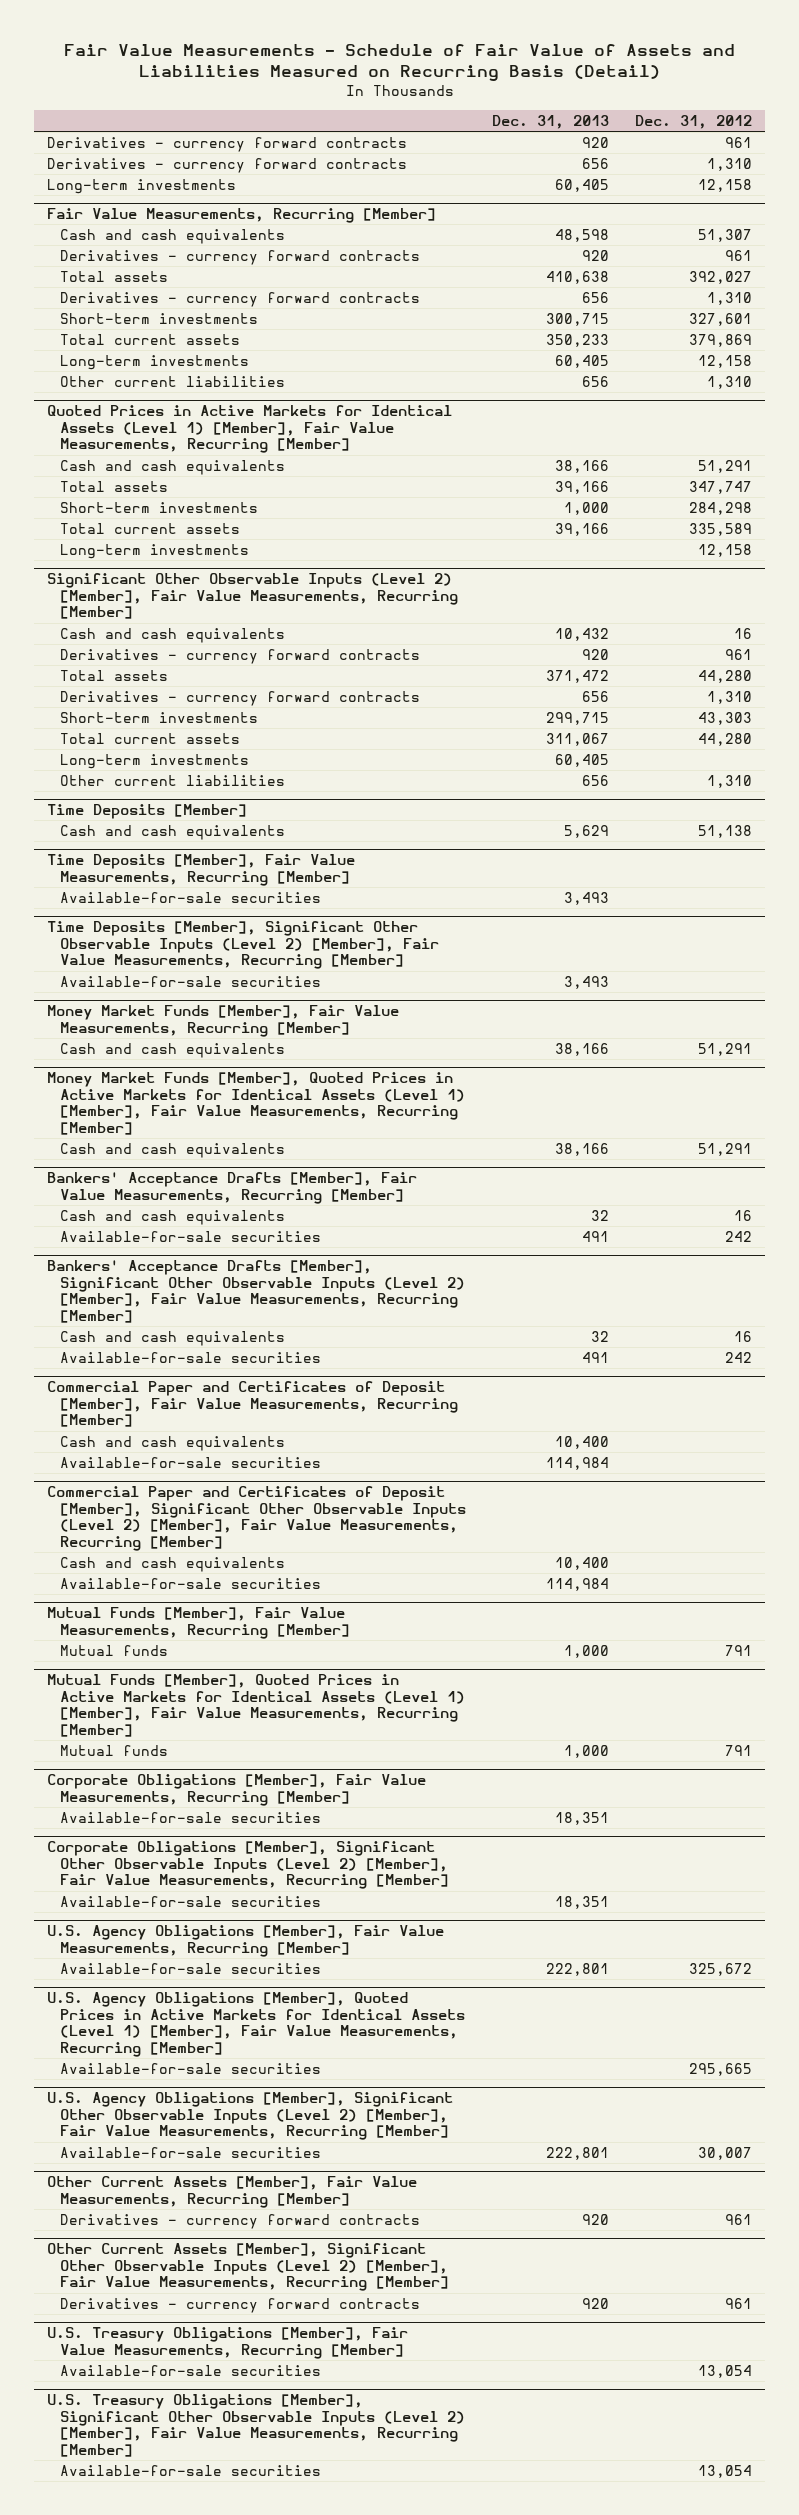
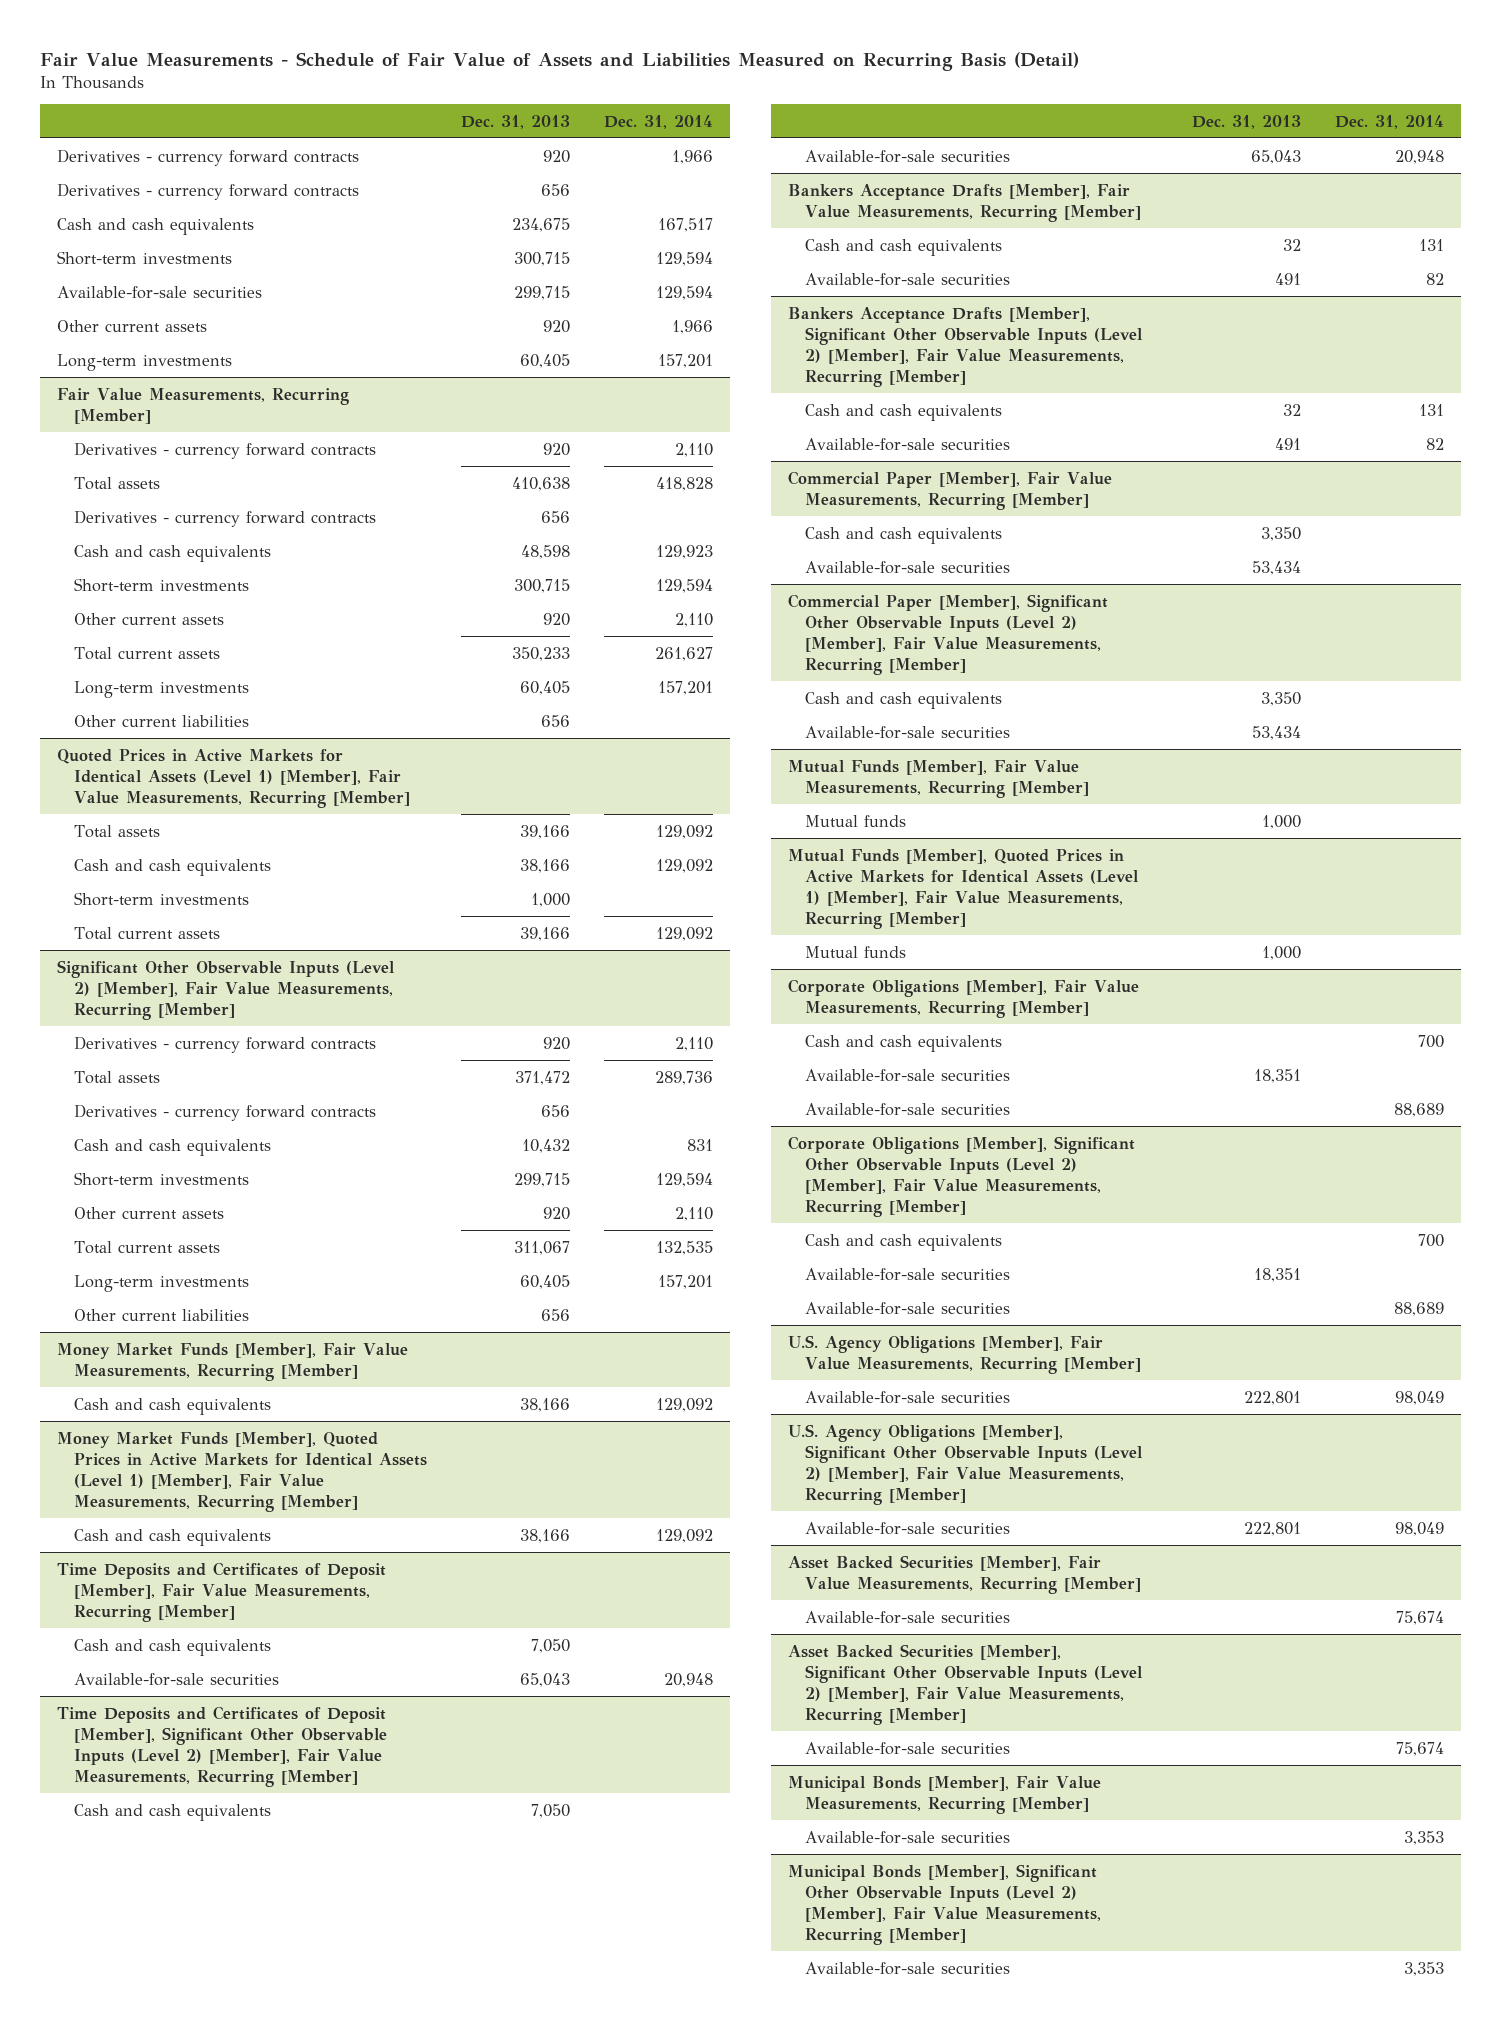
- | Dec. 31, 2013 | Dec. 31, 2012
+ | Dec. 31, 2013 | Dec. 31, 2014
+ Cash and cash equivalents | 234,675 | 167,517
+ Short-term investments | 300,715 | 129,594
+ Available-for-sale securities | 299,715 | 129,594
+ Other current assets | 920 | 1,966
@ Fair Value Measurements, Recurring [Member]
moved down: Cash and cash equivalents | 48,598 | 129,923
+ Other current assets | 920 | 2,110
@ Quoted Prices in Active Markets for Identical Assets (Level 1) [Member], Fair Value Measurements, Recurring [Member]
moved down: Cash and cash equivalents | 38,166 | 129,092
- Long-term investments | | 12,158
@ Significant Other Observable Inputs (Level 2) [Member], Fair Value Measurements, Recurring [Member]
moved down: Cash and cash equivalents | 10,432 | 831
+ Other current assets | 920 | 2,110
- Time Deposits [Member]
- Cash and cash equivalents | 5,629 | 51,138
- Time Deposits [Member], Fair Value Measurements, Recurring [Member]
- Available-for-sale securities | 3,493 |
- Time Deposits [Member], Significant Other Observable Inputs (Level 2) [Member], Fair Value Measurements, Recurring [Member]
- Available-for-sale securities | 3,493 |
- Bankers' Acceptance Drafts [Member], Fair Value Measurements, Recurring [Member]
+ Time Deposits and Certificates of Deposit [Member], Fair Value Measurements, Recurring [Member]
+ Cash and cash equivalents | 7,050 |
+ Available-for-sale securities | 65,043 | 20,948
+ Time Deposits and Certificates of Deposit [Member], Significant Other Observable Inputs (Level 2) [Member], Fair Value Measurements, Recurring [Member]
+ Cash and cash equivalents | 7,050 |
+ Available-for-sale securities | 65,043 | 20,948
+ Bankers Acceptance Drafts [Member], Fair Value Measurements, Recurring [Member]
- Bankers' Acceptance Drafts [Member], Significant Other Observable Inputs (Level 2) [Member], Fair Value Measurements, Recurring [Member]
+ Bankers Acceptance Drafts [Member], Significant Other Observable Inputs (Level 2) [Member], Fair Value Measurements, Recurring [Member]
- Commercial Paper and Certificates of Deposit [Member], Fair Value Measurements, Recurring [Member]
- Cash and cash equivalents | 10,400 |
- Available-for-sale securities | 114,984 |
- Commercial Paper and Certificates of Deposit [Member], Significant Other Observable Inputs (Level 2) [Member], Fair Value Measurements, Recurring [Member]
- Cash and cash equivalents | 10,400 |
- Available-for-sale securities | 114,984 |
+ Commercial Paper [Member], Fair Value Measurements, Recurring [Member]
+ Cash and cash equivalents | 3,350 |
+ Available-for-sale securities | 53,434 |
+ Commercial Paper [Member], Significant Other Observable Inputs (Level 2) [Member], Fair Value Measurements, Recurring [Member]
+ Cash and cash equivalents | 3,350 |
+ Available-for-sale securities | 53,434 |
@ Corporate Obligations [Member], Fair Value Measurements, Recurring [Member]
+ Cash and cash equivalents | | 700
+ Available-for-sale securities | | 88,689
@ Corporate Obligations [Member], Significant Other Observable Inputs (Level 2) [Member], Fair Value Measurements, Recurring [Member]
+ Cash and cash equivalents | | 700
+ Available-for-sale securities | | 88,689
- U.S. Agency Obligations [Member], Quoted Prices in Active Markets for Identical Assets (Level 1) [Member], Fair Value Measurements, Recurring [Member]
- Available-for-sale securities | | 295,665
- Other Current Assets [Member], Fair Value Measurements, Recurring [Member]
- Derivatives - currency forward contracts | 920 | 961
- Other Current Assets [Member], Significant Other Observable Inputs (Level 2) [Member], Fair Value Measurements, Recurring [Member]
- Derivatives - currency forward contracts | 920 | 961
- U.S. Treasury Obligations [Member], Fair Value Measurements, Recurring [Member]
+ Asset Backed Securities [Member], Fair Value Measurements, Recurring [Member]
- U.S. Treasury Obligations [Member], Significant Other Observable Inputs (Level 2) [Member], Fair Value Measurements, Recurring [Member]
+ Asset Backed Securities [Member], Significant Other Observable Inputs (Level 2) [Member], Fair Value Measurements, Recurring [Member]
+ Municipal Bonds [Member], Fair Value Measurements, Recurring [Member]
+ Available-for-sale securities | | 3,353
+ Municipal Bonds [Member], Significant Other Observable Inputs (Level 2) [Member], Fair Value Measurements, Recurring [Member]
+ Available-for-sale securities | | 3,353

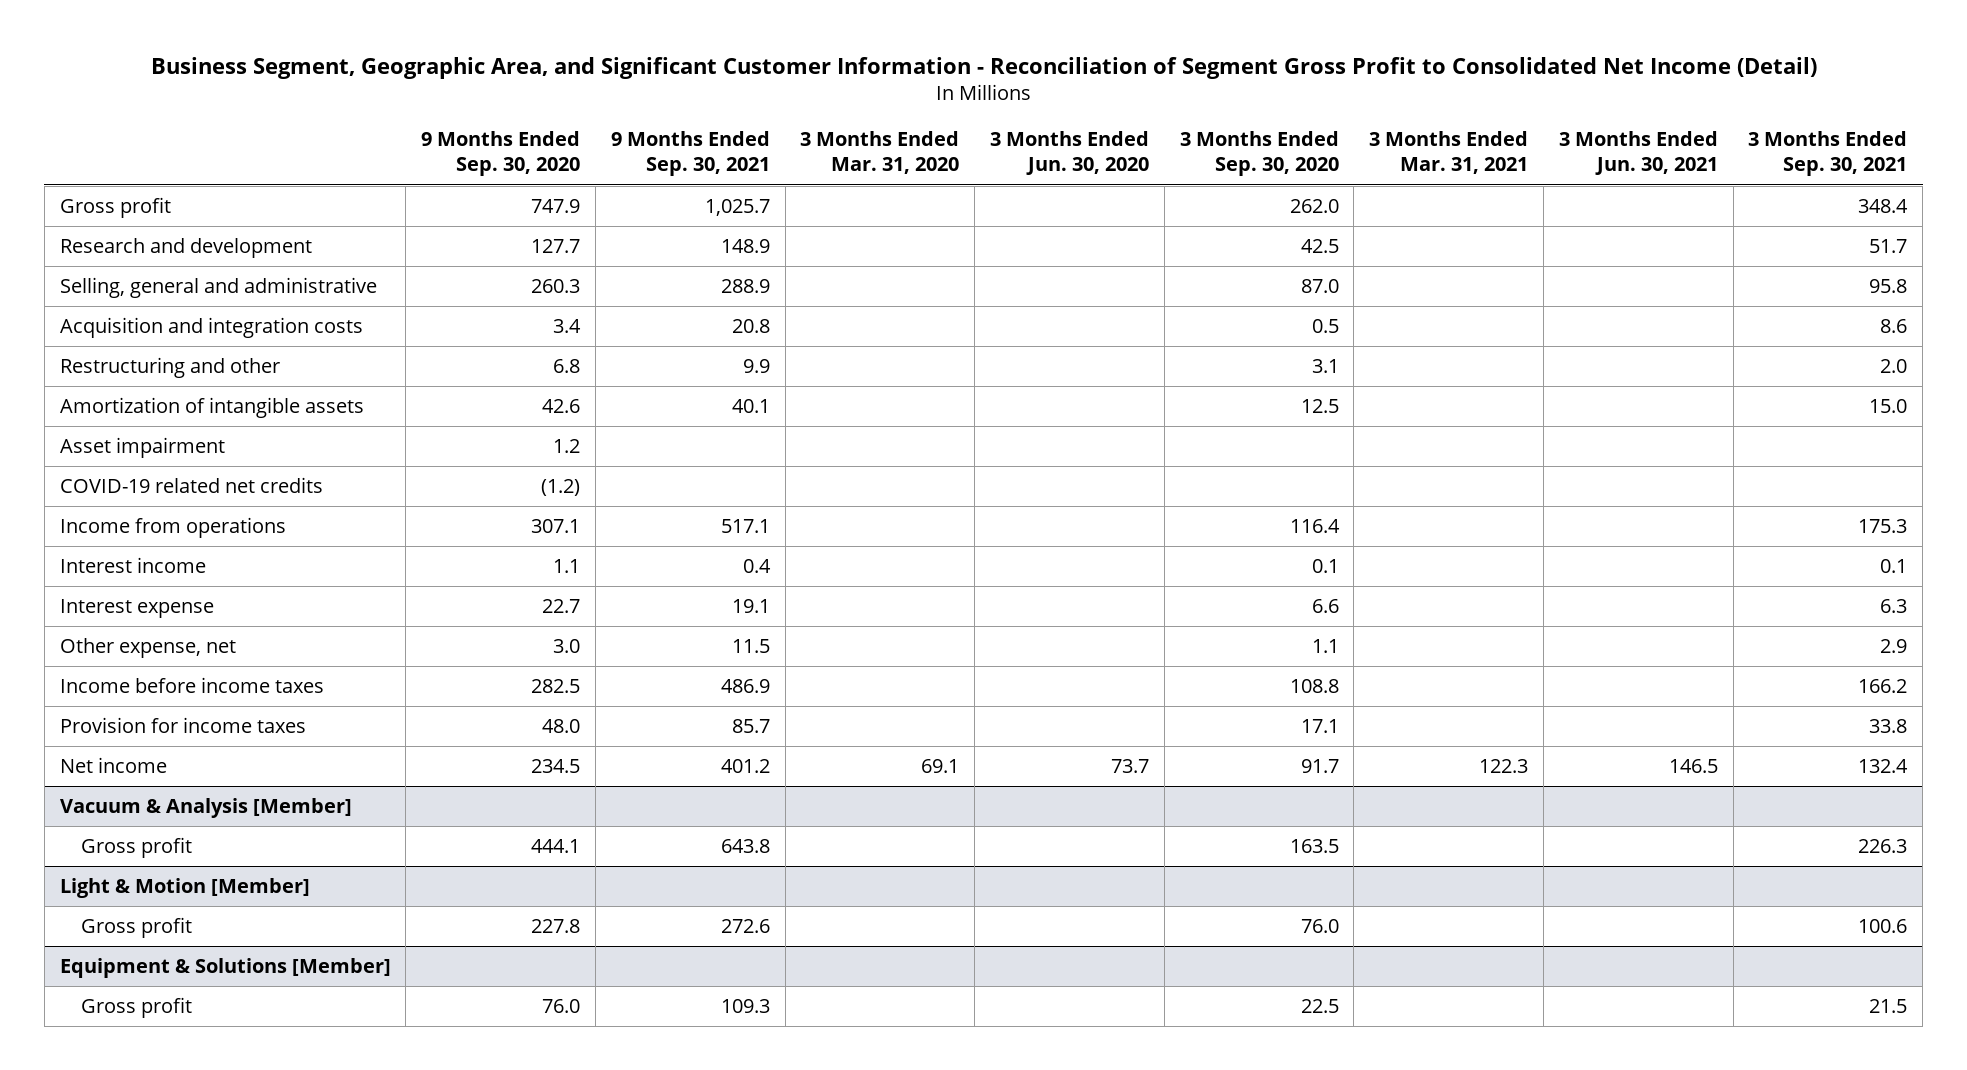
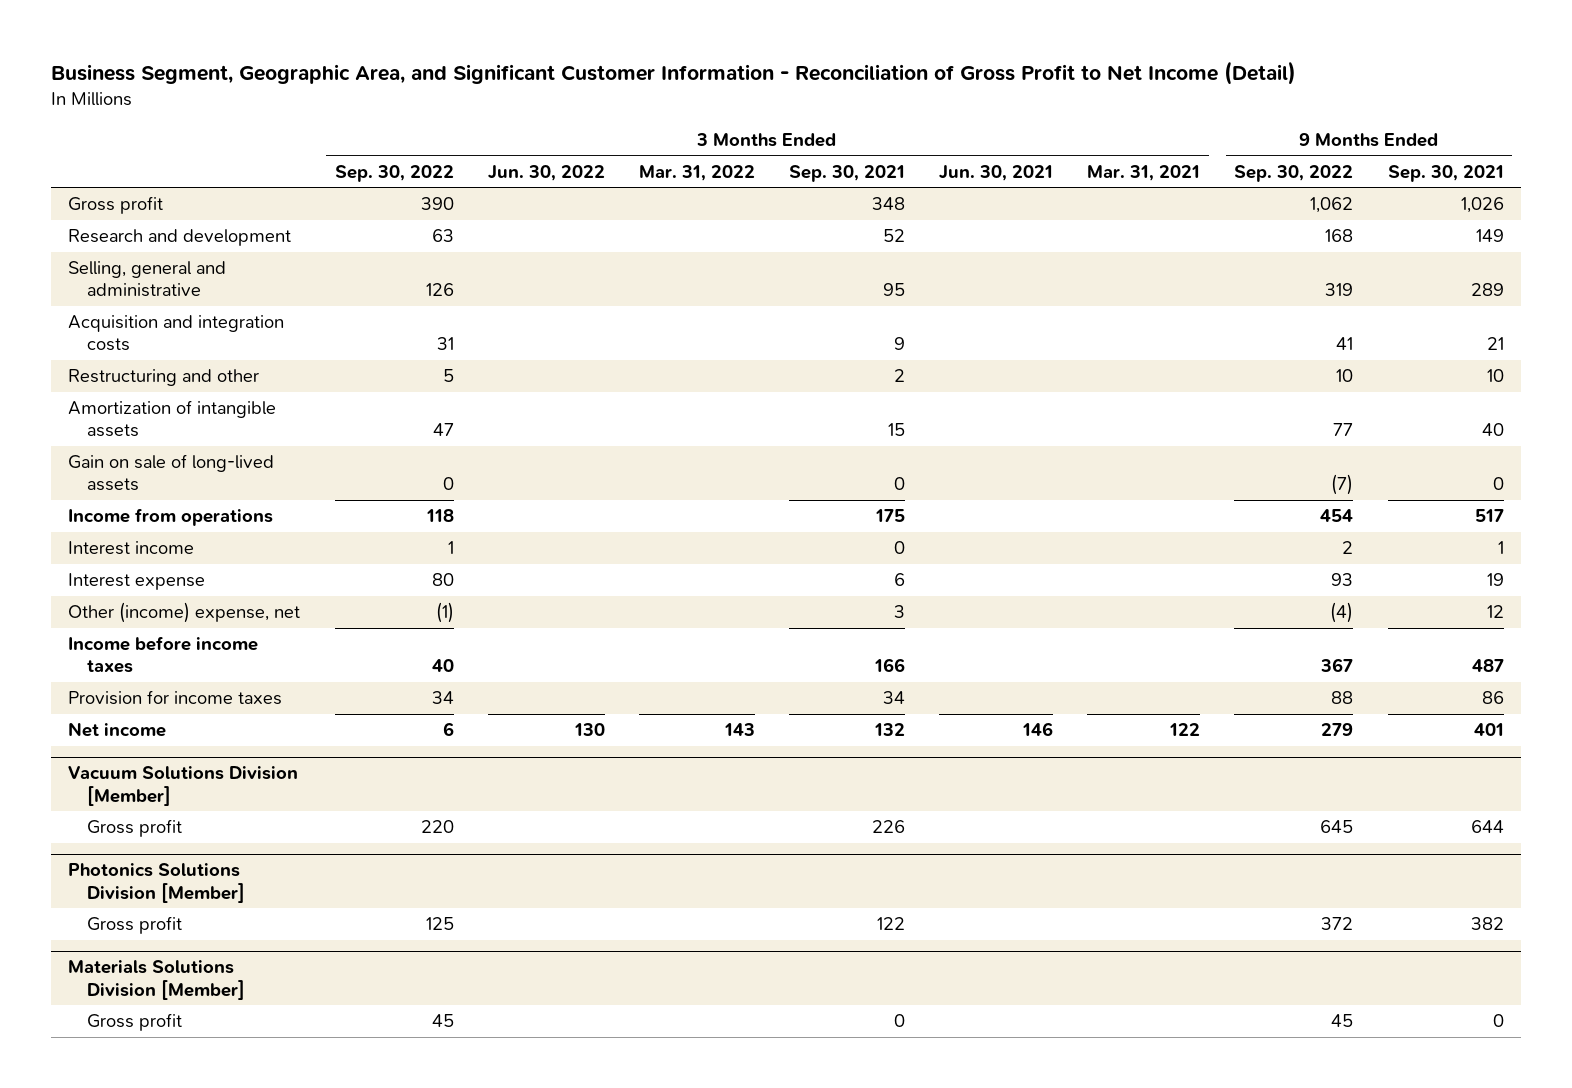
- Business Segment, Geographic Area, and Significant Customer Information - Reconciliation of Segment Gross Profit to Consolidated Net Income (Detail)
+ Business Segment, Geographic Area, and Significant Customer Information - Reconciliation of Gross Profit to Net Income (Detail)
- | 9 Months Ended Sep. 30, 2020 | 9 Months Ended Sep. 30, 2021 | 3 Months Ended Mar. 31, 2020 | 3 Months Ended Jun. 30, 2020 | 3 Months Ended Sep. 30, 2020 | 3 Months Ended Mar. 31, 2021 | 3 Months Ended Jun. 30, 2021 | 3 Months Ended Sep. 30, 2021
+ | 3 Months Ended Sep. 30, 2022 | 3 Months Ended Jun. 30, 2022 | 3 Months Ended Mar. 31, 2022 | 3 Months Ended Sep. 30, 2021 | 3 Months Ended Jun. 30, 2021 | 3 Months Ended Mar. 31, 2021 | 9 Months Ended Sep. 30, 2022 | 9 Months Ended Sep. 30, 2021
- Gross profit | 747.9 | 1,025.7 | | | 262.0 | | | 348.4
- Research and development | 127.7 | 148.9 | | | 42.5 | | | 51.7
- Selling, general and administrative | 260.3 | 288.9 | | | 87.0 | | | 95.8
- Acquisition and integration costs | 3.4 | 20.8 | | | 0.5 | | | 8.6
- Restructuring and other | 6.8 | 9.9 | | | 3.1 | | | 2.0
- Amortization of intangible assets | 42.6 | 40.1 | | | 12.5 | | | 15.0
- Asset impairment | 1.2 | | | | | | |
- COVID-19 related net credits | (1.2) | | | | | | |
- Income from operations | 307.1 | 517.1 | | | 116.4 | | | 175.3
- Interest income | 1.1 | 0.4 | | | 0.1 | | | 0.1
- Interest expense | 22.7 | 19.1 | | | 6.6 | | | 6.3
- Other expense, net | 3.0 | 11.5 | | | 1.1 | | | 2.9
- Income before income taxes | 282.5 | 486.9 | | | 108.8 | | | 166.2
- Provision for income taxes | 48.0 | 85.7 | | | 17.1 | | | 33.8
- Net income | 234.5 | 401.2 | 69.1 | 73.7 | 91.7 | 122.3 | 146.5 | 132.4
- Vacuum & Analysis [Member]
- Gross profit | 444.1 | 643.8 | | | 163.5 | | | 226.3
- Light & Motion [Member]
- Gross profit | 227.8 | 272.6 | | | 76.0 | | | 100.6
- Equipment & Solutions [Member]
- Gross profit | 76.0 | 109.3 | | | 22.5 | | | 21.5
+ Gross profit | 390 | | | 348 | | | 1,062 | 1,026
+ Research and development | 63 | | | 52 | | | 168 | 149
+ Selling, general and administrative | 126 | | | 95 | | | 319 | 289
+ Acquisition and integration costs | 31 | | | 9 | | | 41 | 21
+ Restructuring and other | 5 | | | 2 | | | 10 | 10
+ Amortization of intangible assets | 47 | | | 15 | | | 77 | 40
+ Gain on sale of long-lived assets | 0 | | | 0 | | | (7) | 0
+ Income from operations | 118 | | | 175 | | | 454 | 517
+ Interest income | 1 | | | 0 | | | 2 | 1
+ Interest expense | 80 | | | 6 | | | 93 | 19
+ Other (income) expense, net | (1) | | | 3 | | | (4) | 12
+ Income before income taxes | 40 | | | 166 | | | 367 | 487
+ Provision for income taxes | 34 | | | 34 | | | 88 | 86
+ Net income | 6 | 130 | 143 | 132 | 146 | 122 | 279 | 401
+ Vacuum Solutions Division [Member]
+ Gross profit | 220 | | | 226 | | | 645 | 644
+ Photonics Solutions Division [Member]
+ Gross profit | 125 | | | 122 | | | 372 | 382
+ Materials Solutions Division [Member]
+ Gross profit | 45 | | | 0 | | | 45 | 0

